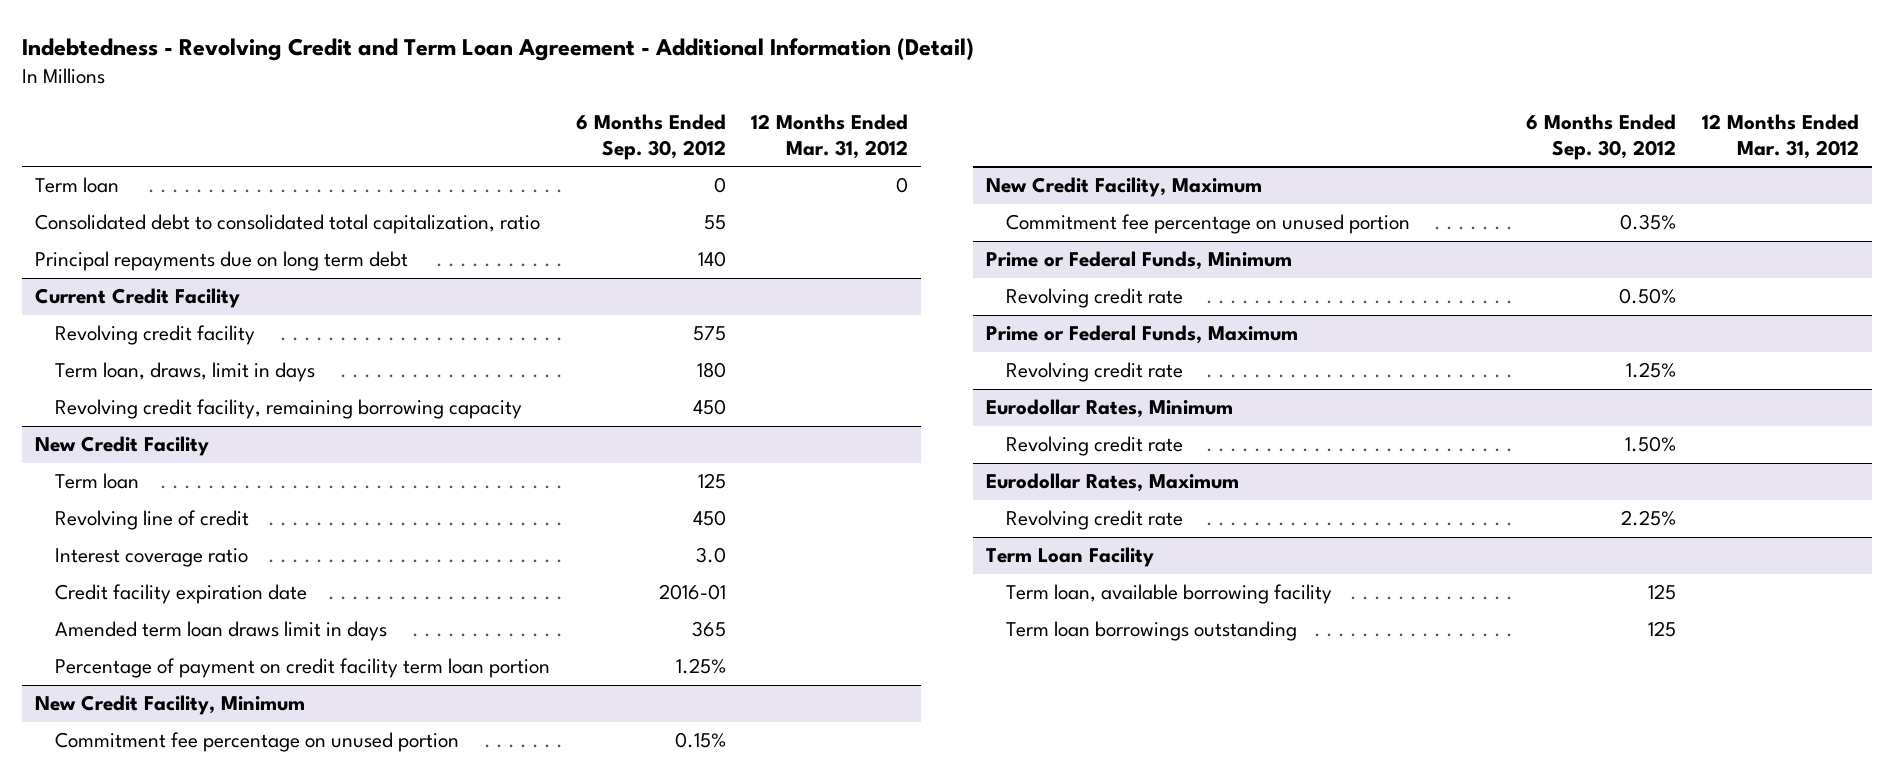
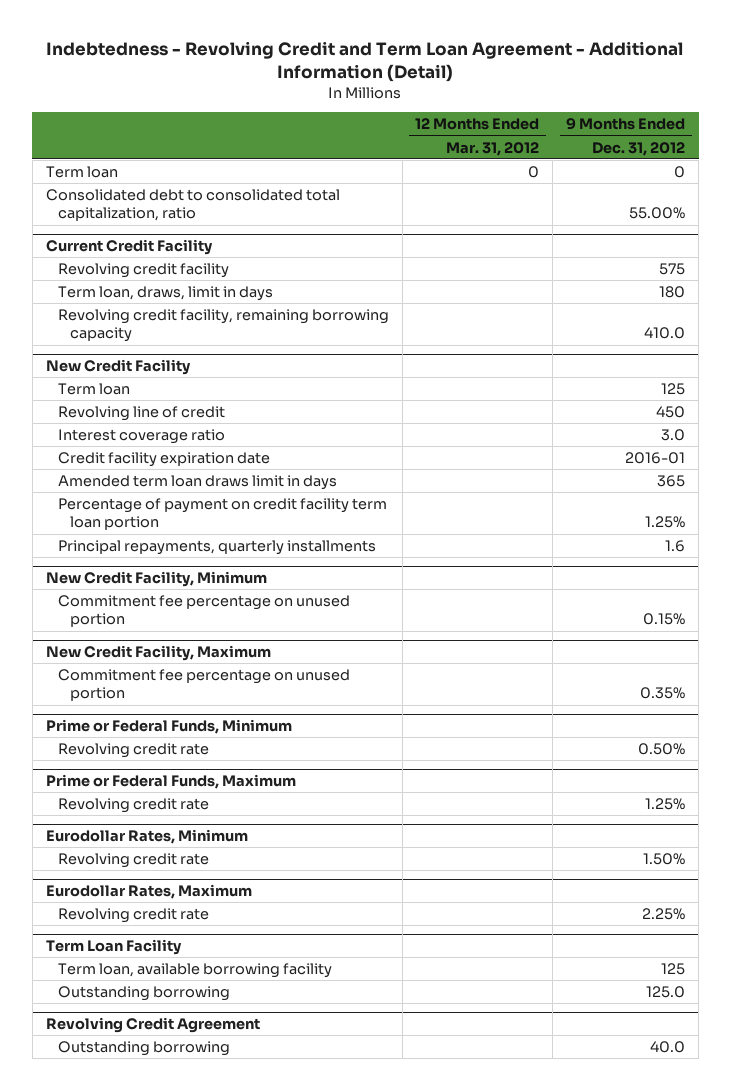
- | 6 Months Ended Sep. 30, 2012 | 12 Months Ended Mar. 31, 2012
+ | 12 Months Ended Mar. 31, 2012 | 9 Months Ended Dec. 31, 2012
- Principal repayments due on long term debt | 140 |
@ New Credit Facility
+ Principal repayments, quarterly installments | | 1.6
@ Term Loan Facility
- Term loan borrowings outstanding | 125 |
+ Outstanding borrowing | | 125.0
+ Revolving Credit Agreement
+ Outstanding borrowing | | 40.0

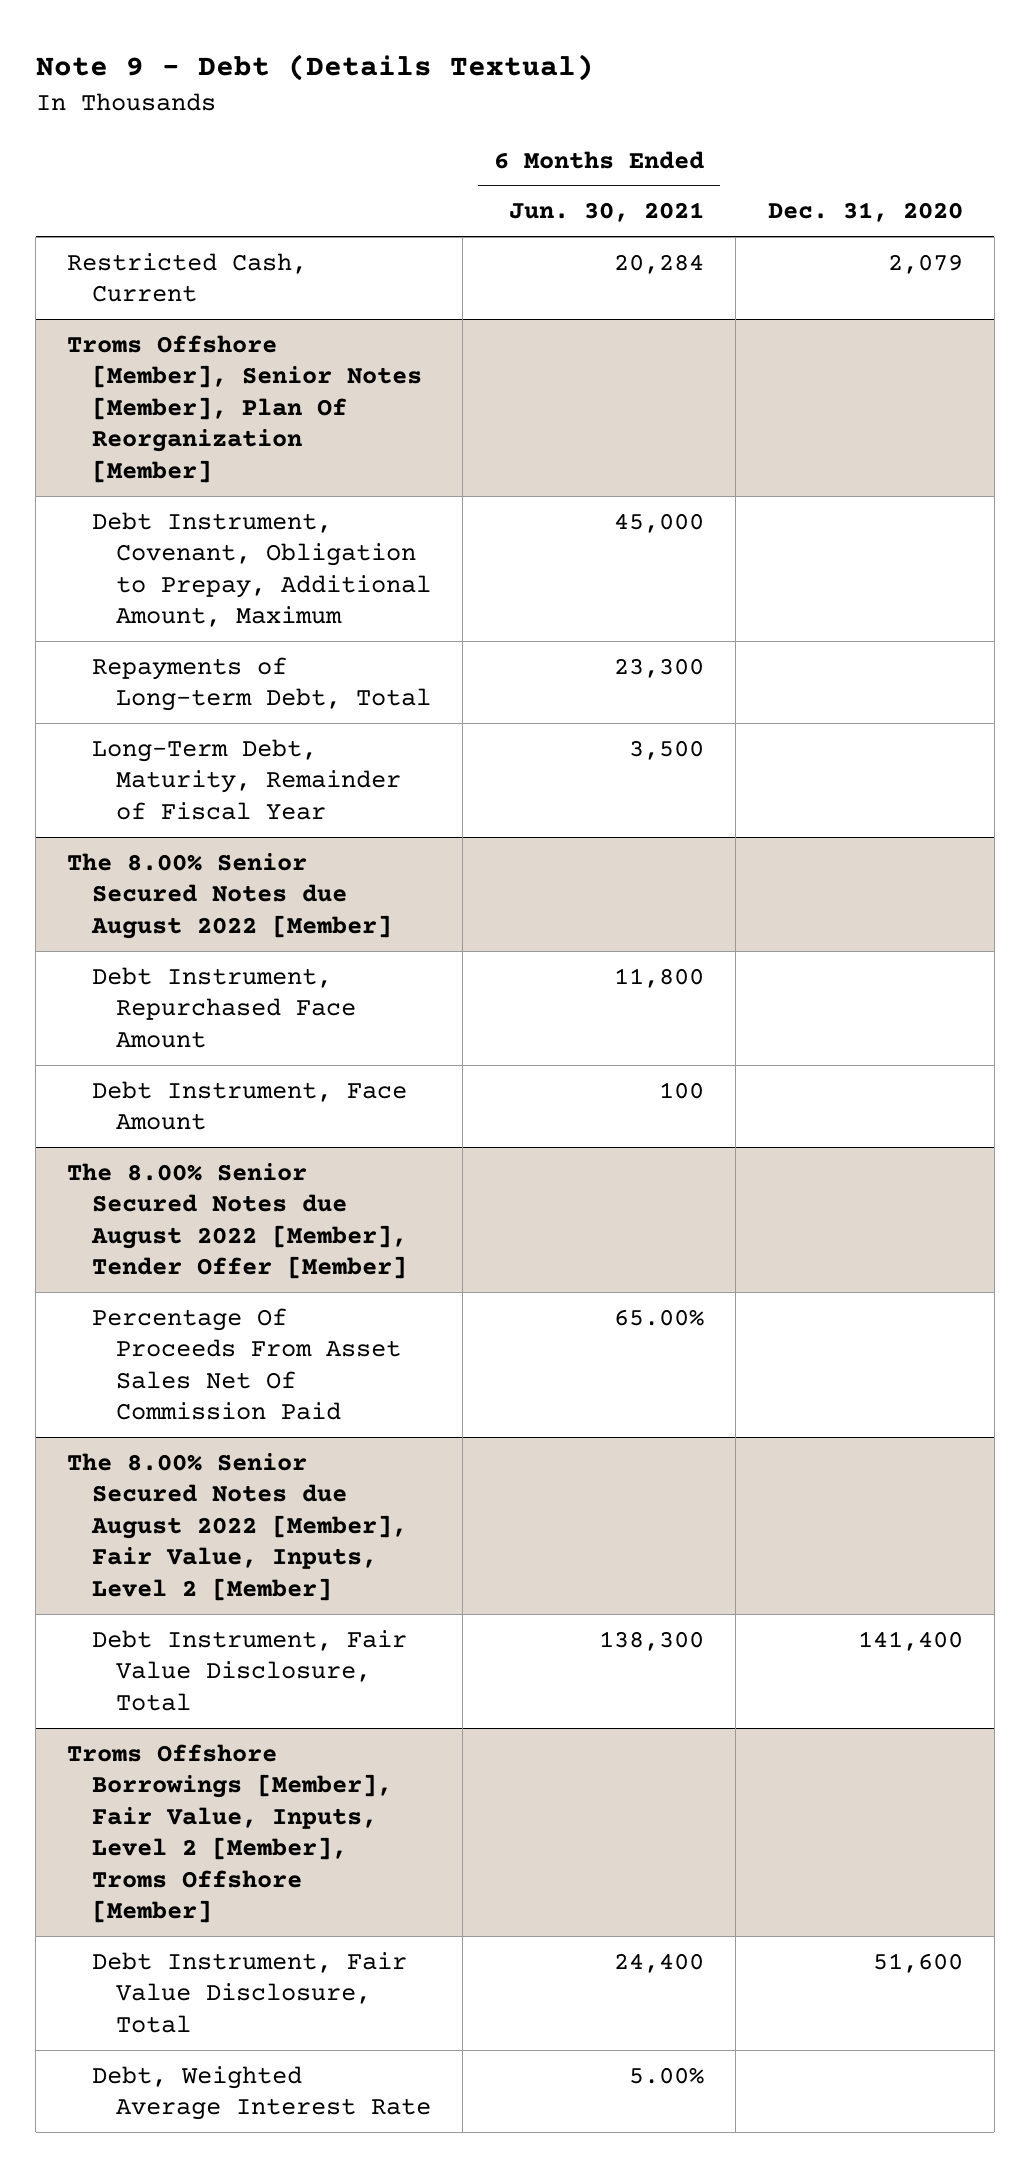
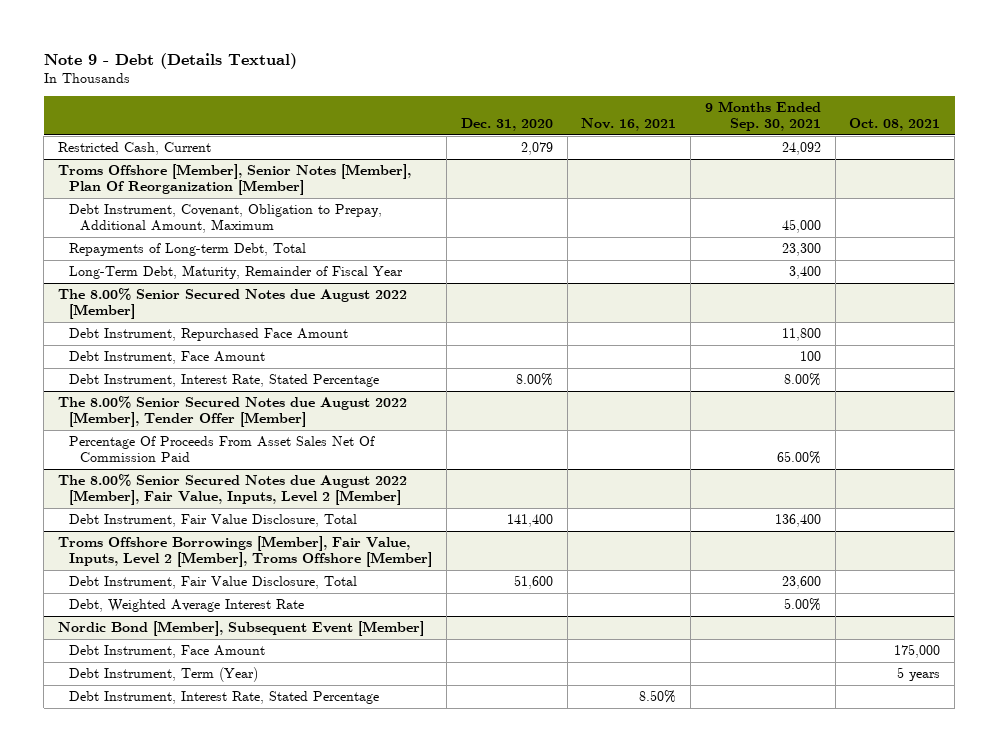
- | 6 Months Ended Jun. 30, 2021 | Dec. 31, 2020
+ | Dec. 31, 2020 | Nov. 16, 2021 | 9 Months Ended Sep. 30, 2021 | Oct. 08, 2021
@ The 8.00% Senior Secured Notes due August 2022 [Member]
+ Debt Instrument, Interest Rate, Stated Percentage | 8.00% | | 8.00% |
+ Nordic Bond [Member], Subsequent Event [Member]
+ Debt Instrument, Face Amount | | | | 175,000
+ Debt Instrument, Term (Year) | | | | 5 years
+ Debt Instrument, Interest Rate, Stated Percentage | | 8.50% | |

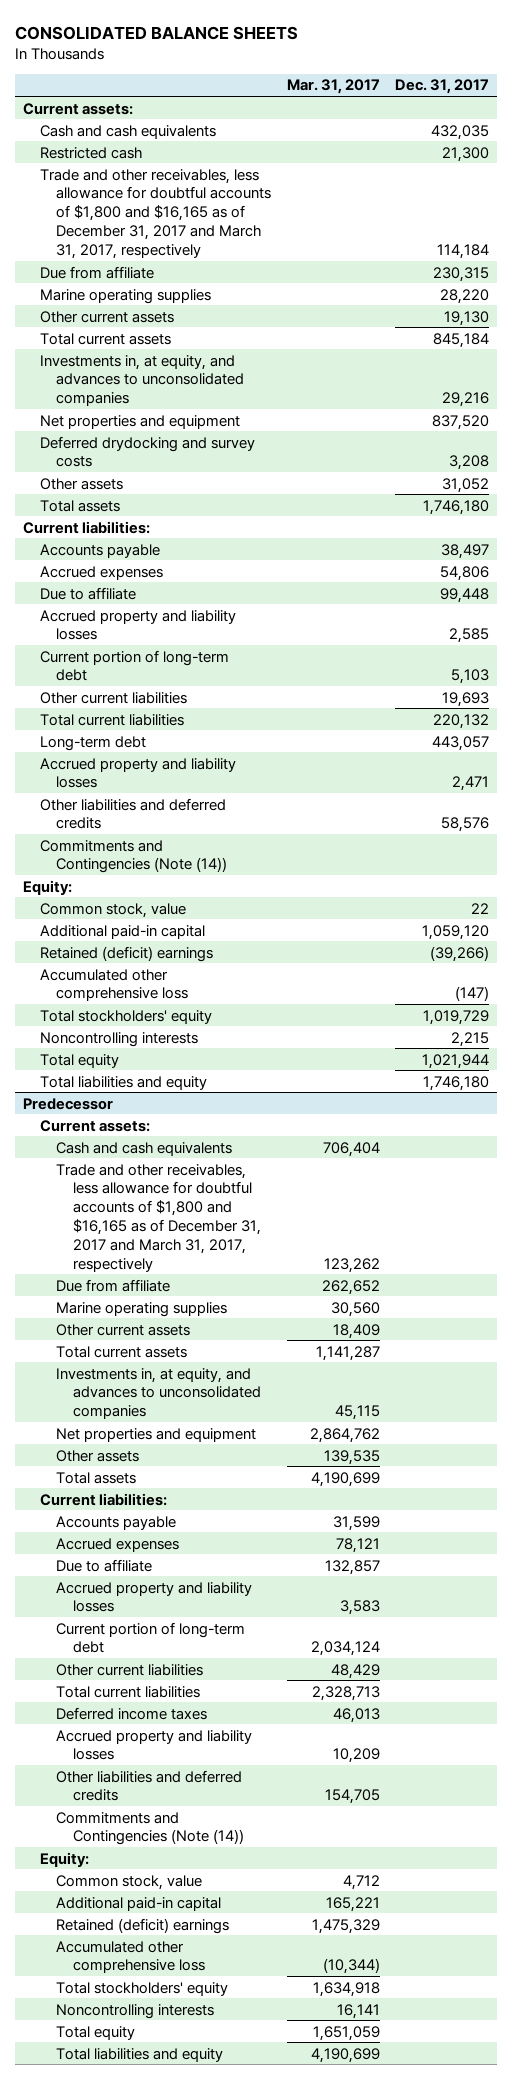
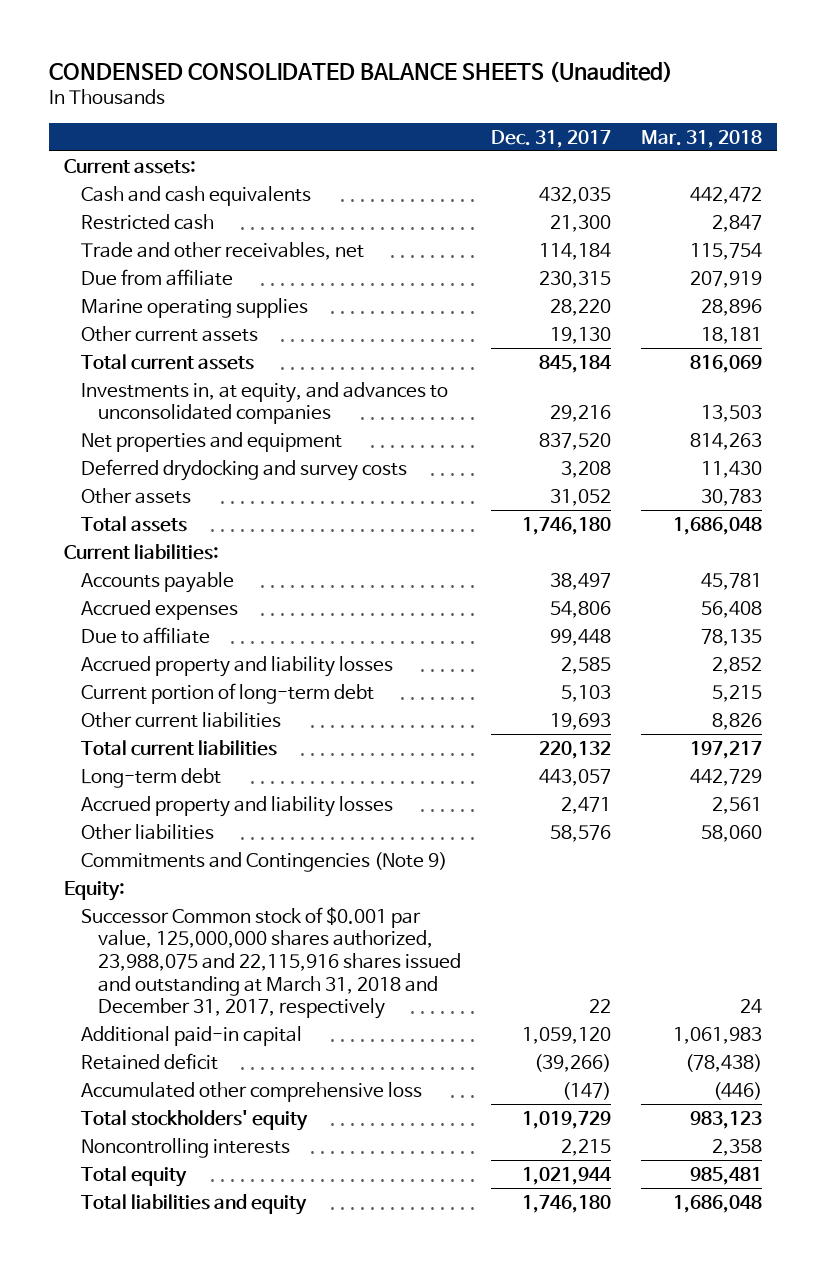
- CONSOLIDATED BALANCE SHEETS
+ CONDENSED CONSOLIDATED BALANCE SHEETS (Unaudited)
- | Mar. 31, 2017 | Dec. 31, 2017
+ | Dec. 31, 2017 | Mar. 31, 2018
- Trade and other receivables, less allowance for doubtful accounts of $1,800 and $16,165 as of December 31, 2017 and March 31, 2017, respectively | | 114,184
+ Trade and other receivables, net | 114,184 | 115,754
- Other liabilities and deferred credits | | 58,576
- Commitments and Contingencies (Note (14))
+ Other liabilities | 58,576 | 58,060
+ Commitments and Contingencies (Note 9)
- Common stock, value | | 22
+ Successor Common stock of $0.001 par value, 125,000,000 shares authorized, 23,988,075 and 22,115,916 shares issued and outstanding at March 31, 2018 and December 31, 2017, respectively | 22 | 24
- Retained (deficit) earnings | | (39,266)
+ Retained deficit | (39,266) | (78,438)
- Predecessor
- Current assets:
- Cash and cash equivalents | 706,404 |
- Trade and other receivables, less allowance for doubtful accounts of $1,800 and $16,165 as of December 31, 2017 and March 31, 2017, respectively | 123,262 |
- Due from affiliate | 262,652 |
- Marine operating supplies | 30,560 |
- Other current assets | 18,409 |
- Total current assets | 1,141,287 |
- Investments in, at equity, and advances to unconsolidated companies | 45,115 |
- Net properties and equipment | 2,864,762 |
- Other assets | 139,535 |
- Total assets | 4,190,699 |
- Current liabilities:
- Accounts payable | 31,599 |
- Accrued expenses | 78,121 |
- Due to affiliate | 132,857 |
- Accrued property and liability losses | 3,583 |
- Current portion of long-term debt | 2,034,124 |
- Other current liabilities | 48,429 |
- Total current liabilities | 2,328,713 |
- Deferred income taxes | 46,013 |
- Accrued property and liability losses | 10,209 |
- Other liabilities and deferred credits | 154,705 |
- Commitments and Contingencies (Note (14))
- Equity:
- Common stock, value | 4,712 |
- Additional paid-in capital | 165,221 |
- Retained (deficit) earnings | 1,475,329 |
- Accumulated other comprehensive loss | (10,344) |
- Total stockholders' equity | 1,634,918 |
- Noncontrolling interests | 16,141 |
- Total equity | 1,651,059 |
- Total liabilities and equity | 4,190,699 |

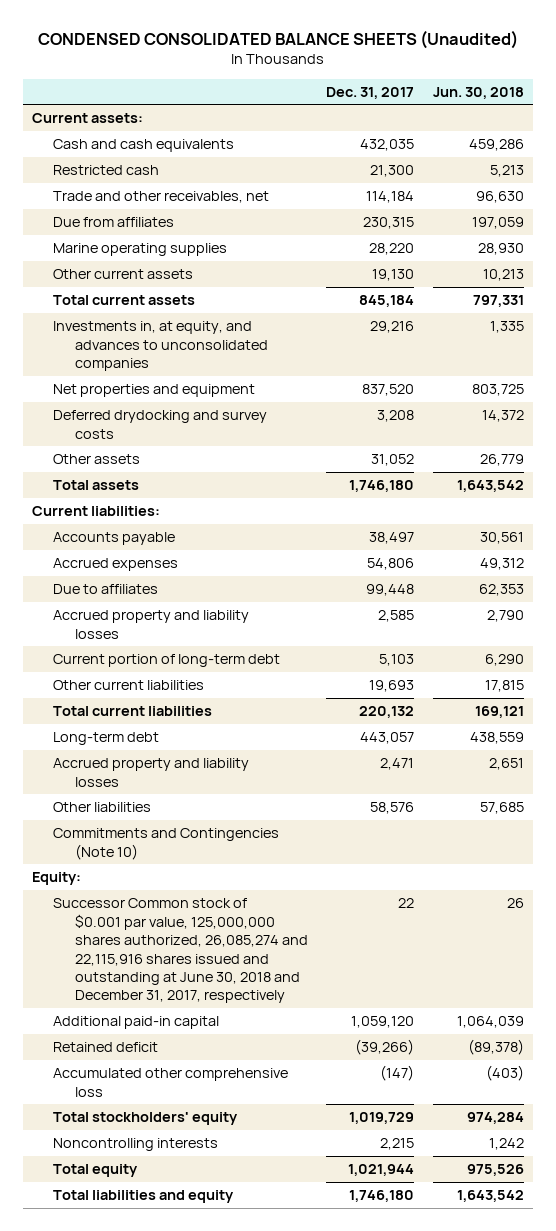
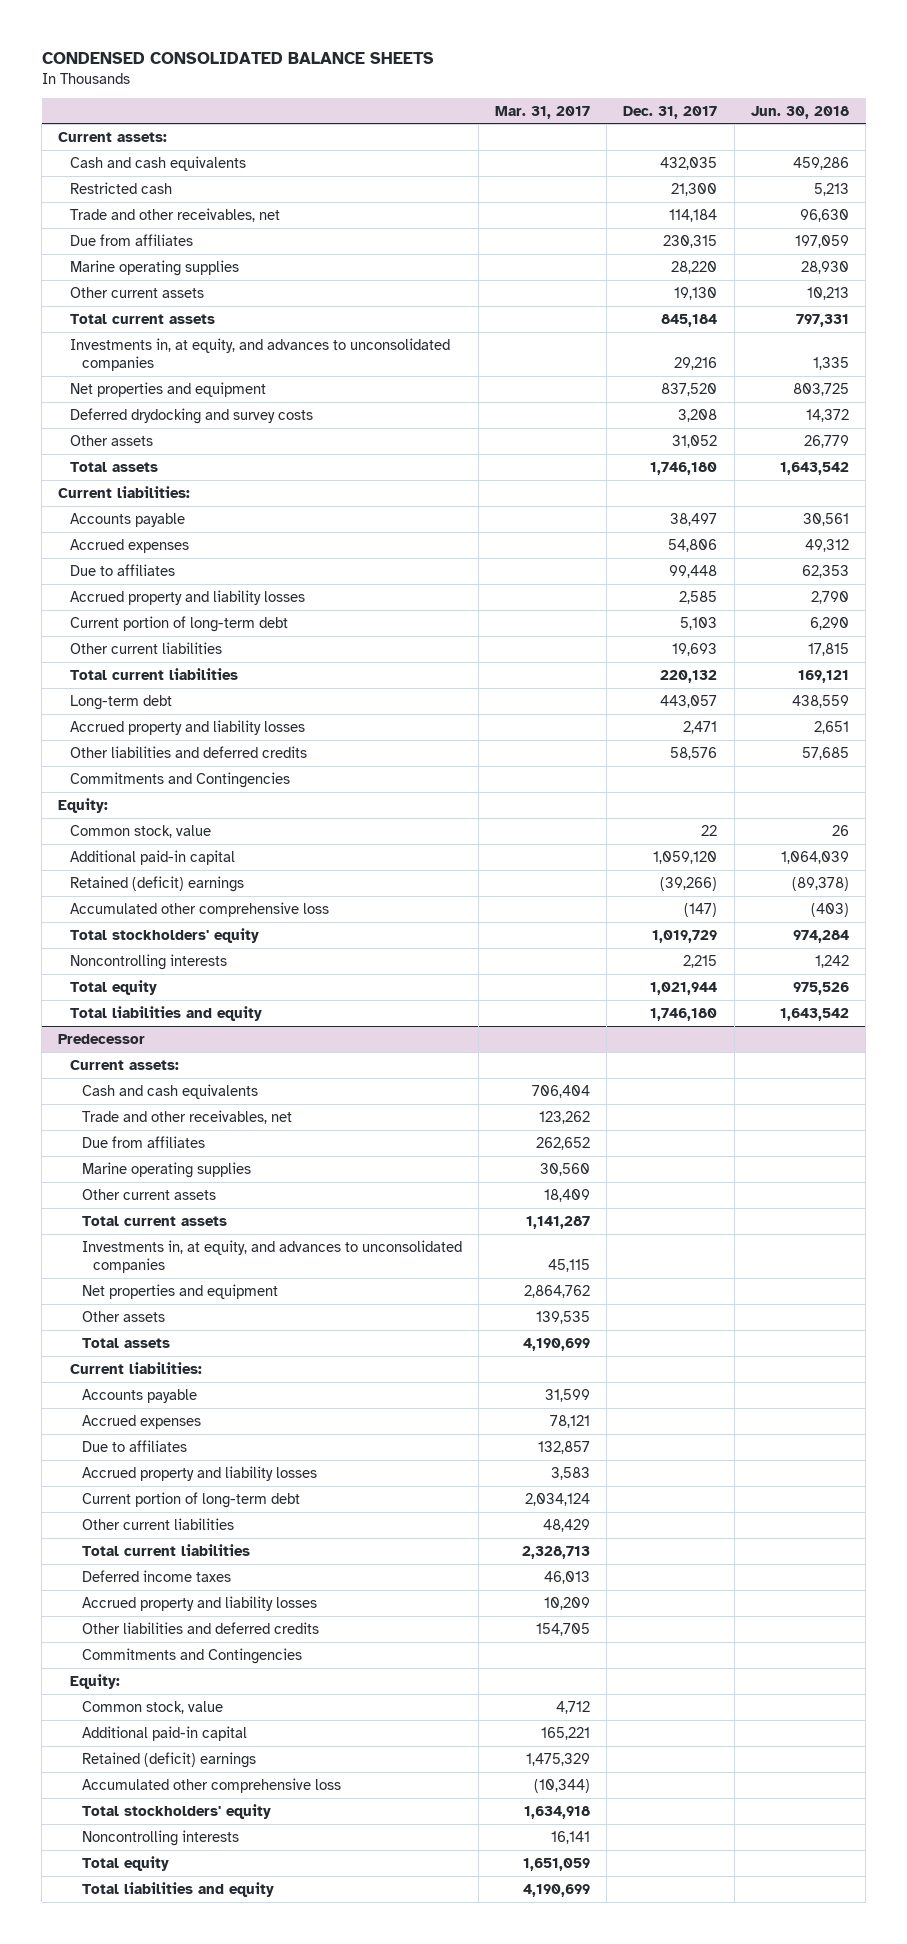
- CONDENSED CONSOLIDATED BALANCE SHEETS (Unaudited)
+ CONDENSED CONSOLIDATED BALANCE SHEETS
- | Dec. 31, 2017 | Jun. 30, 2018
+ | Mar. 31, 2017 | Dec. 31, 2017 | Jun. 30, 2018
- Other liabilities | 58,576 | 57,685
- Commitments and Contingencies (Note 10)
+ Other liabilities and deferred credits | | 58,576 | 57,685
+ Commitments and Contingencies
- Successor Common stock of $0.001 par value, 125,000,000 shares authorized, 26,085,274 and 22,115,916 shares issued and outstanding at June 30, 2018 and December 31, 2017, respectively | 22 | 26
+ Common stock, value | | 22 | 26
- Retained deficit | (39,266) | (89,378)
+ Retained (deficit) earnings | | (39,266) | (89,378)
+ Predecessor
+ Current assets:
+ Cash and cash equivalents | 706,404 | |
+ Trade and other receivables, net | 123,262 | |
+ Due from affiliates | 262,652 | |
+ Marine operating supplies | 30,560 | |
+ Other current assets | 18,409 | |
+ Total current assets | 1,141,287 | |
+ Investments in, at equity, and advances to unconsolidated companies | 45,115 | |
+ Net properties and equipment | 2,864,762 | |
+ Other assets | 139,535 | |
+ Total assets | 4,190,699 | |
+ Current liabilities:
+ Accounts payable | 31,599 | |
+ Accrued expenses | 78,121 | |
+ Due to affiliates | 132,857 | |
+ Accrued property and liability losses | 3,583 | |
+ Current portion of long-term debt | 2,034,124 | |
+ Other current liabilities | 48,429 | |
+ Total current liabilities | 2,328,713 | |
+ Deferred income taxes | 46,013 | |
+ Accrued property and liability losses | 10,209 | |
+ Other liabilities and deferred credits | 154,705 | |
+ Commitments and Contingencies
+ Equity:
+ Common stock, value | 4,712 | |
+ Additional paid-in capital | 165,221 | |
+ Retained (deficit) earnings | 1,475,329 | |
+ Accumulated other comprehensive loss | (10,344) | |
+ Total stockholders' equity | 1,634,918 | |
+ Noncontrolling interests | 16,141 | |
+ Total equity | 1,651,059 | |
+ Total liabilities and equity | 4,190,699 | |

